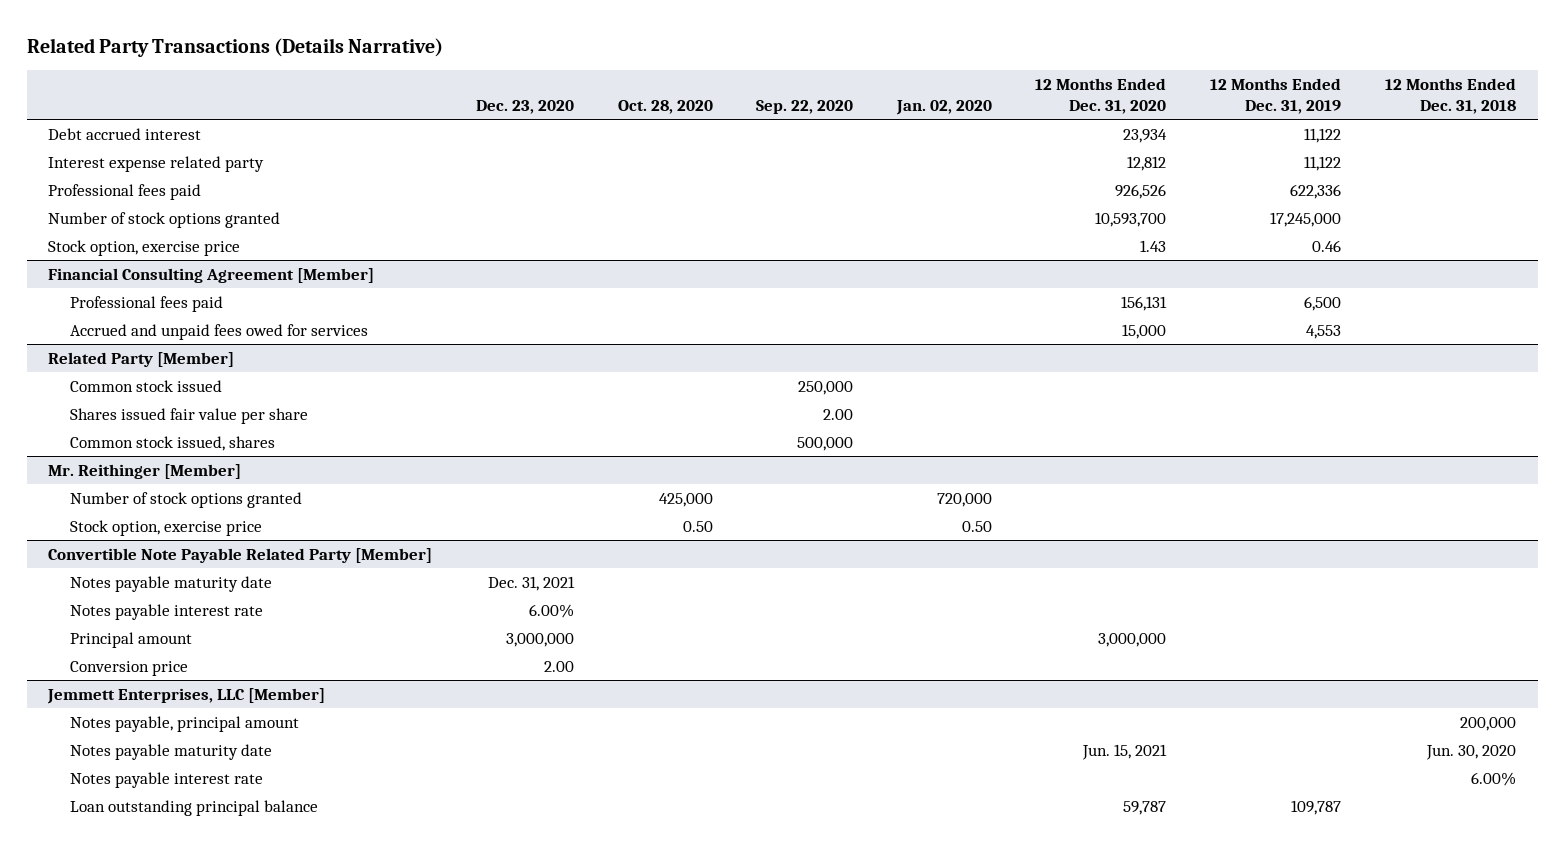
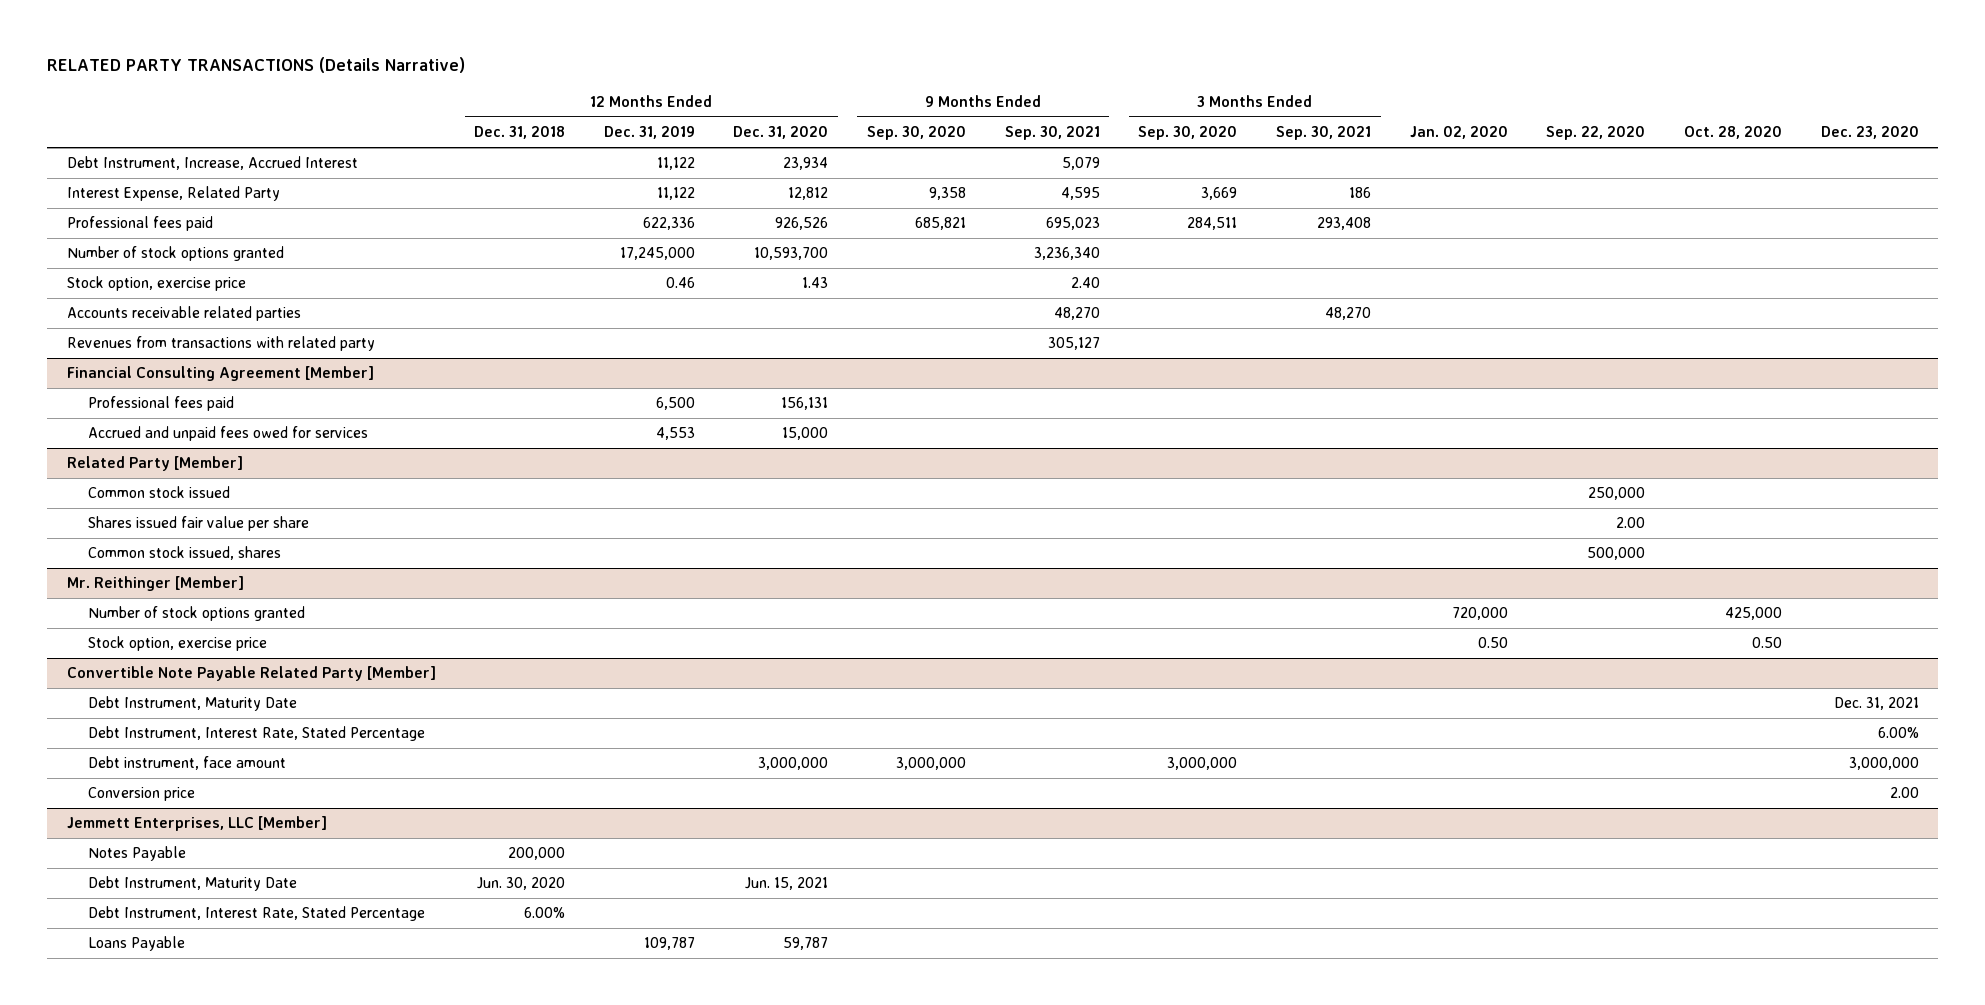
- Related Party Transactions (Details Narrative)
+ RELATED PARTY TRANSACTIONS (Details Narrative)
- | Dec. 23, 2020 | Oct. 28, 2020 | Sep. 22, 2020 | Jan. 02, 2020 | 12 Months Ended Dec. 31, 2020 | 12 Months Ended Dec. 31, 2019 | 12 Months Ended Dec. 31, 2018
+ | 12 Months Ended Dec. 31, 2018 | 12 Months Ended Dec. 31, 2019 | 12 Months Ended Dec. 31, 2020 | 9 Months Ended Sep. 30, 2020 | 9 Months Ended Sep. 30, 2021 | 3 Months Ended Sep. 30, 2020 | 3 Months Ended Sep. 30, 2021 | Jan. 02, 2020 | Sep. 22, 2020 | Oct. 28, 2020 | Dec. 23, 2020
- Debt accrued interest | | | | | 23,934 | 11,122 |
- Interest expense related party | | | | | 12,812 | 11,122 |
+ Debt Instrument, Increase, Accrued Interest | | 11,122 | 23,934 | | 5,079 | | | | | |
+ Interest Expense, Related Party | | 11,122 | 12,812 | 9,358 | 4,595 | 3,669 | 186 | | | |
+ Accounts receivable related parties | | | | | 48,270 | | 48,270 | | | |
+ Revenues from transactions with related party | | | | | 305,127 | | | | | |
@ Convertible Note Payable Related Party [Member]
- Notes payable maturity date | Dec. 31, 2021 | | | | | |
- Notes payable interest rate | 6.00% | | | | | |
- Principal amount | 3,000,000 | | | | 3,000,000 | |
+ Debt Instrument, Maturity Date | | | | | | | | | | | Dec. 31, 2021
+ Debt Instrument, Interest Rate, Stated Percentage | | | | | | | | | | | 6.00%
+ Debt instrument, face amount | | | 3,000,000 | 3,000,000 | | 3,000,000 | | | | | 3,000,000
@ Jemmett Enterprises, LLC [Member]
- Notes payable, principal amount | | | | | | | 200,000
- Notes payable maturity date | | | | | Jun. 15, 2021 | | Jun. 30, 2020
- Notes payable interest rate | | | | | | | 6.00%
- Loan outstanding principal balance | | | | | 59,787 | 109,787 |
+ Notes Payable | 200,000 | | | | | | | | | |
+ Debt Instrument, Maturity Date | Jun. 30, 2020 | | Jun. 15, 2021 | | | | | | | |
+ Debt Instrument, Interest Rate, Stated Percentage | 6.00% | | | | | | | | | |
+ Loans Payable | | 109,787 | 59,787 | | | | | | | |

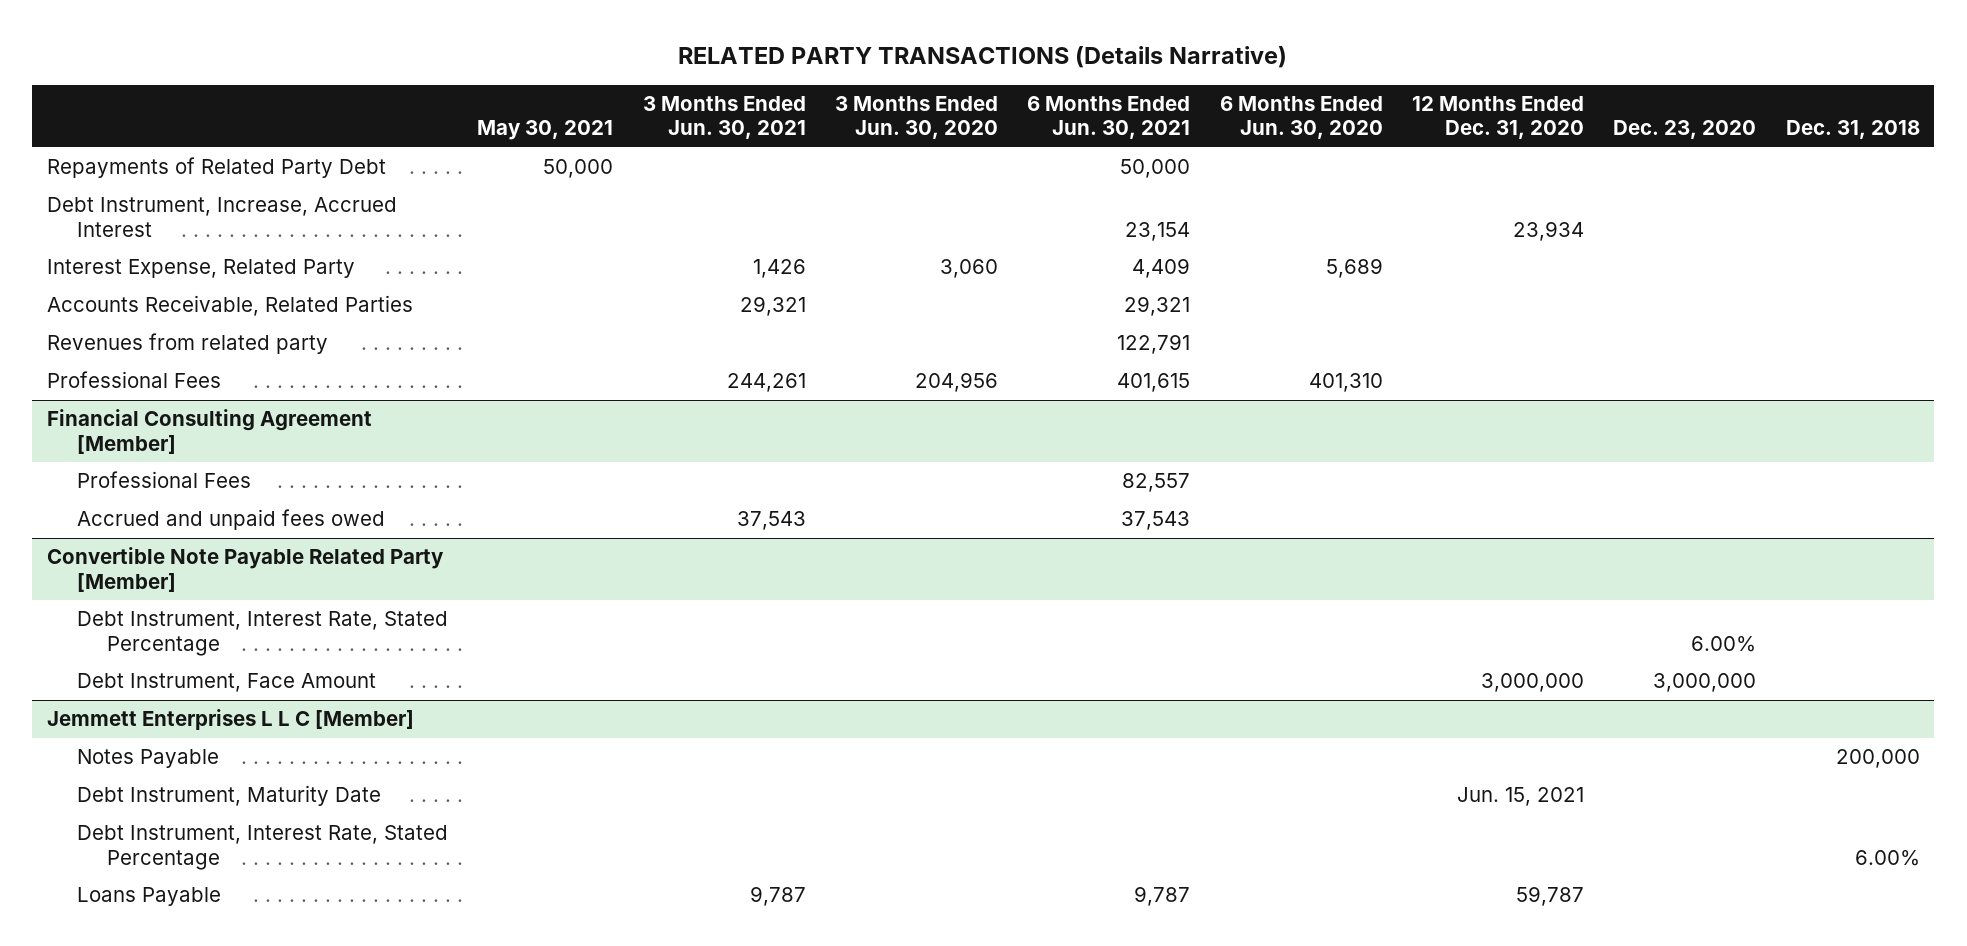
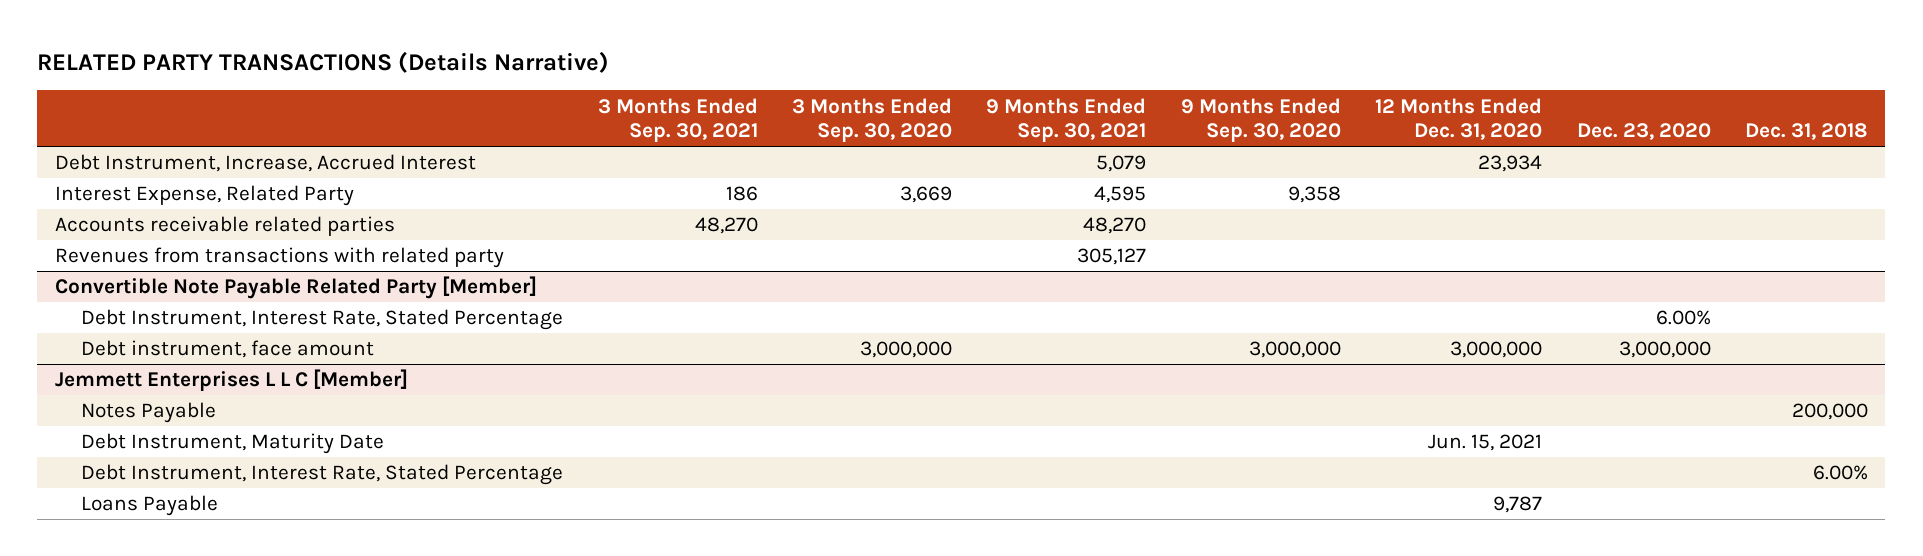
- | May 30, 2021 | 3 Months Ended Jun. 30, 2021 | 3 Months Ended Jun. 30, 2020 | 6 Months Ended Jun. 30, 2021 | 6 Months Ended Jun. 30, 2020 | 12 Months Ended Dec. 31, 2020 | Dec. 23, 2020 | Dec. 31, 2018
+ | 3 Months Ended Sep. 30, 2021 | 3 Months Ended Sep. 30, 2020 | 9 Months Ended Sep. 30, 2021 | 9 Months Ended Sep. 30, 2020 | 12 Months Ended Dec. 31, 2020 | Dec. 23, 2020 | Dec. 31, 2018
- Repayments of Related Party Debt | 50,000 | | | 50,000 | | | |
- Accounts Receivable, Related Parties | | 29,321 | | 29,321 | | | |
- Revenues from related party | | | | 122,791 | | | |
- Professional Fees | | 244,261 | 204,956 | 401,615 | 401,310 | | |
- Financial Consulting Agreement [Member]
- Professional Fees | | | | 82,557 | | | |
- Accrued and unpaid fees owed | | 37,543 | | 37,543 | | | |
+ Accounts receivable related parties | 48,270 | | 48,270 | | | |
+ Revenues from transactions with related party | | | 305,127 | | | |
@ Convertible Note Payable Related Party [Member]
- Debt Instrument, Face Amount | | | | | | 3,000,000 | 3,000,000 |
+ Debt instrument, face amount | | 3,000,000 | | 3,000,000 | 3,000,000 | 3,000,000 |
@ Jemmett Enterprises L L C [Member]
- Loans Payable | | 9,787 | | 9,787 | | 59,787 | |
+ Loans Payable | | | | | 9,787 | |

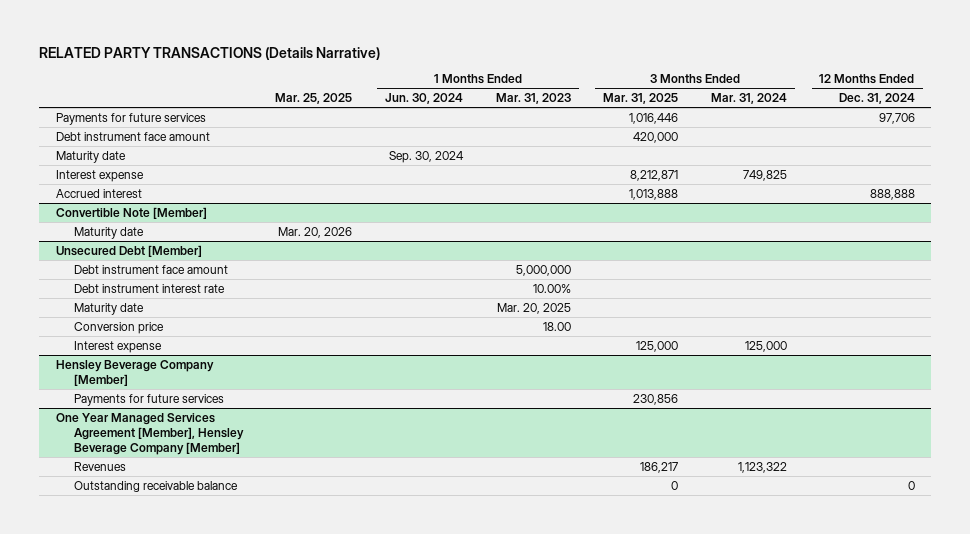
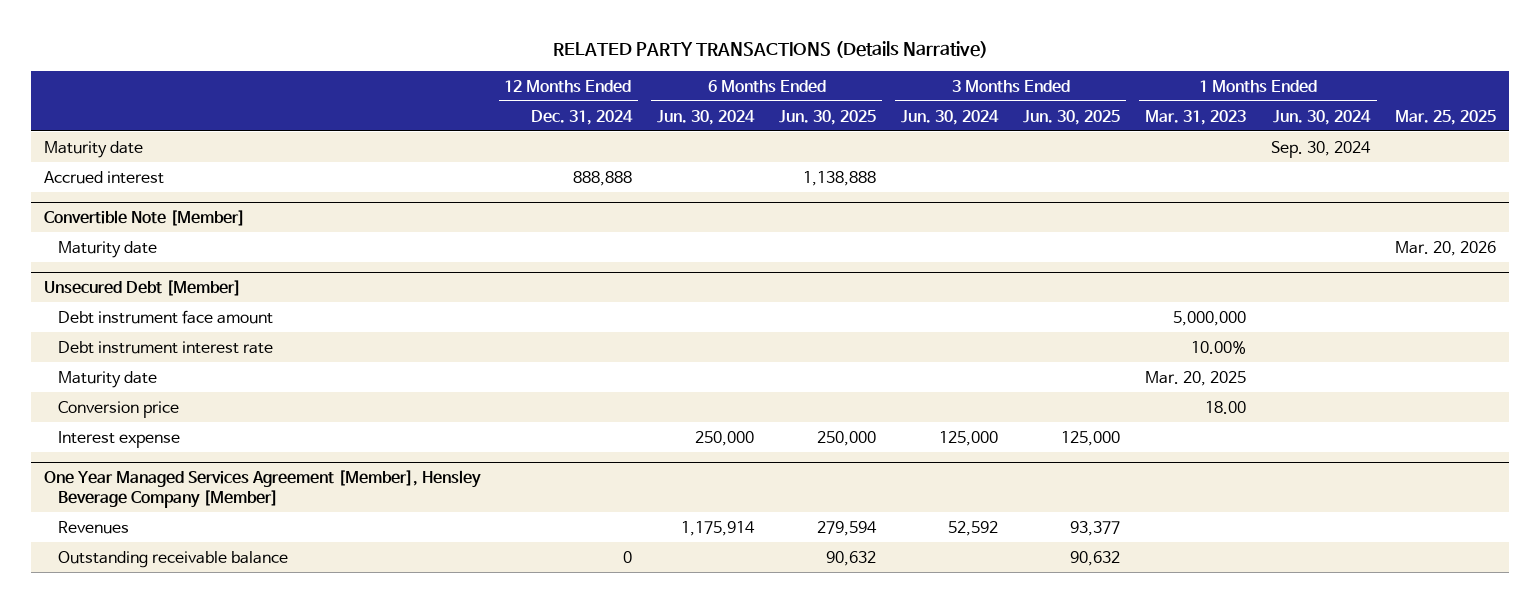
- | Mar. 25, 2025 | 1 Months Ended Jun. 30, 2024 | 1 Months Ended Mar. 31, 2023 | 3 Months Ended Mar. 31, 2025 | 3 Months Ended Mar. 31, 2024 | 12 Months Ended Dec. 31, 2024
+ | 12 Months Ended Dec. 31, 2024 | 6 Months Ended Jun. 30, 2024 | 6 Months Ended Jun. 30, 2025 | 3 Months Ended Jun. 30, 2024 | 3 Months Ended Jun. 30, 2025 | 1 Months Ended Mar. 31, 2023 | 1 Months Ended Jun. 30, 2024 | Mar. 25, 2025
- Payments for future services | | | | 1,016,446 | | 97,706
- Debt instrument face amount | | | | 420,000 | |
- Interest expense | | | | 8,212,871 | 749,825 |
- Hensley Beverage Company [Member]
- Payments for future services | | | | 230,856 | |

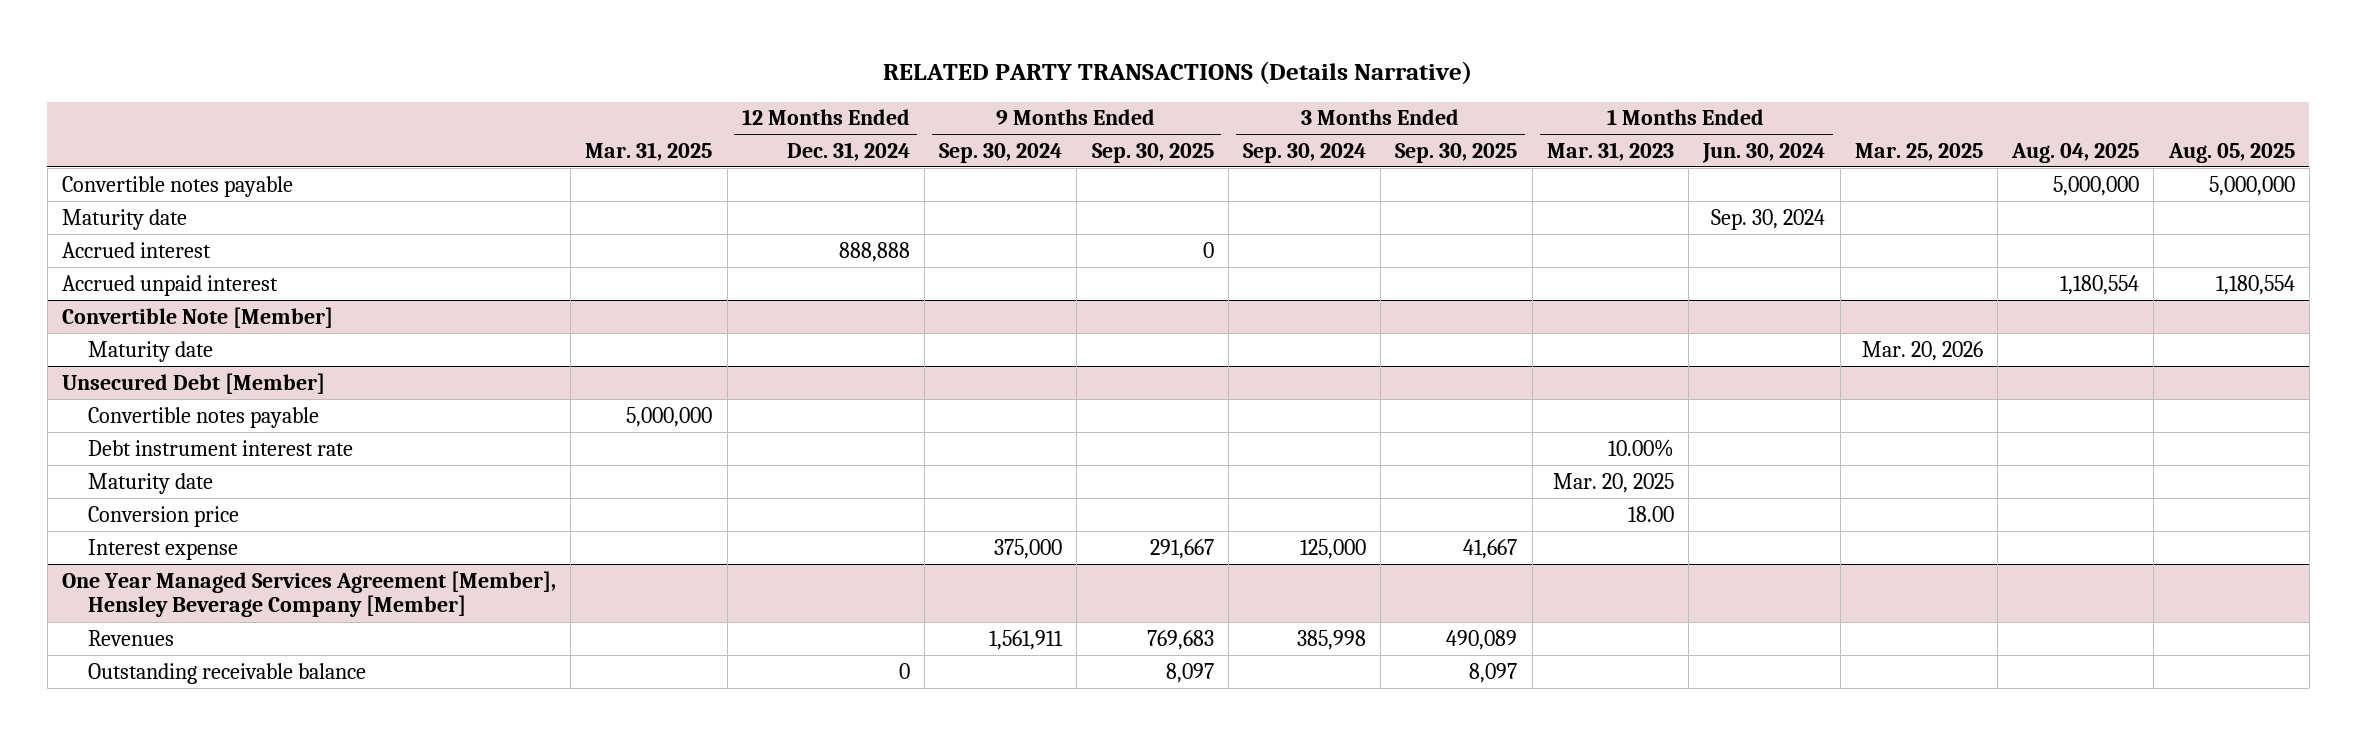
- | 12 Months Ended Dec. 31, 2024 | 6 Months Ended Jun. 30, 2024 | 6 Months Ended Jun. 30, 2025 | 3 Months Ended Jun. 30, 2024 | 3 Months Ended Jun. 30, 2025 | 1 Months Ended Mar. 31, 2023 | 1 Months Ended Jun. 30, 2024 | Mar. 25, 2025
+ | Mar. 31, 2025 | 12 Months Ended Dec. 31, 2024 | 9 Months Ended Sep. 30, 2024 | 9 Months Ended Sep. 30, 2025 | 3 Months Ended Sep. 30, 2024 | 3 Months Ended Sep. 30, 2025 | 1 Months Ended Mar. 31, 2023 | 1 Months Ended Jun. 30, 2024 | Mar. 25, 2025 | Aug. 04, 2025 | Aug. 05, 2025
+ Convertible notes payable | | | | | | | | | | 5,000,000 | 5,000,000
+ Accrued unpaid interest | | | | | | | | | | 1,180,554 | 1,180,554
@ Unsecured Debt [Member]
- Debt instrument face amount | | | | | | 5,000,000 | |
+ Convertible notes payable | 5,000,000 | | | | | | | | | |

